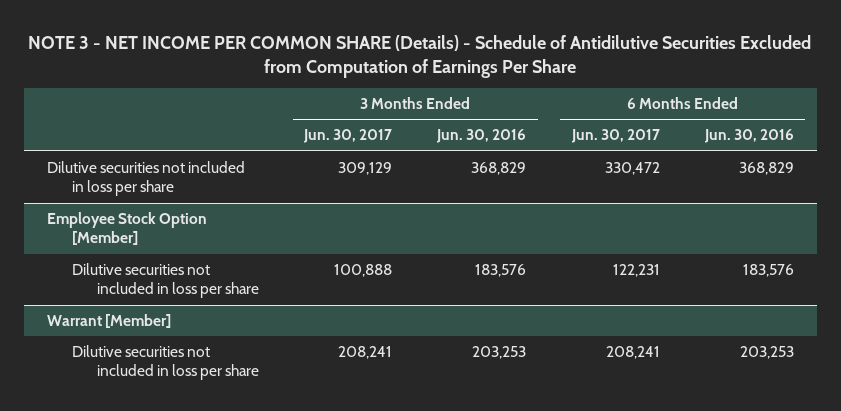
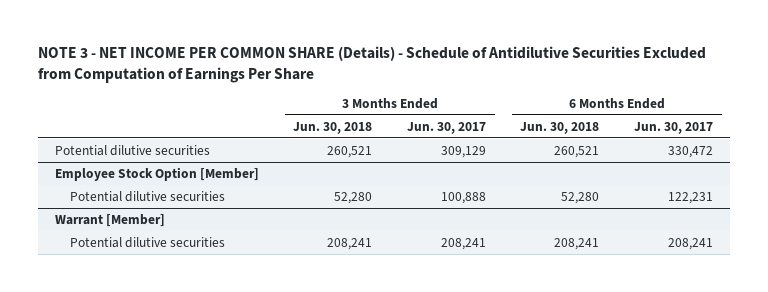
- | 3 Months Ended Jun. 30, 2017 | 3 Months Ended Jun. 30, 2016 | 6 Months Ended Jun. 30, 2017 | 6 Months Ended Jun. 30, 2016
+ | 3 Months Ended Jun. 30, 2018 | 3 Months Ended Jun. 30, 2017 | 6 Months Ended Jun. 30, 2018 | 6 Months Ended Jun. 30, 2017
- Dilutive securities not included in loss per share | 309,129 | 368,829 | 330,472 | 368,829
+ Potential dilutive securities | 260,521 | 309,129 | 260,521 | 330,472
@ Employee Stock Option [Member]
- Dilutive securities not included in loss per share | 100,888 | 183,576 | 122,231 | 183,576
+ Potential dilutive securities | 52,280 | 100,888 | 52,280 | 122,231
@ Warrant [Member]
- Dilutive securities not included in loss per share | 208,241 | 203,253 | 208,241 | 203,253
+ Potential dilutive securities | 208,241 | 208,241 | 208,241 | 208,241

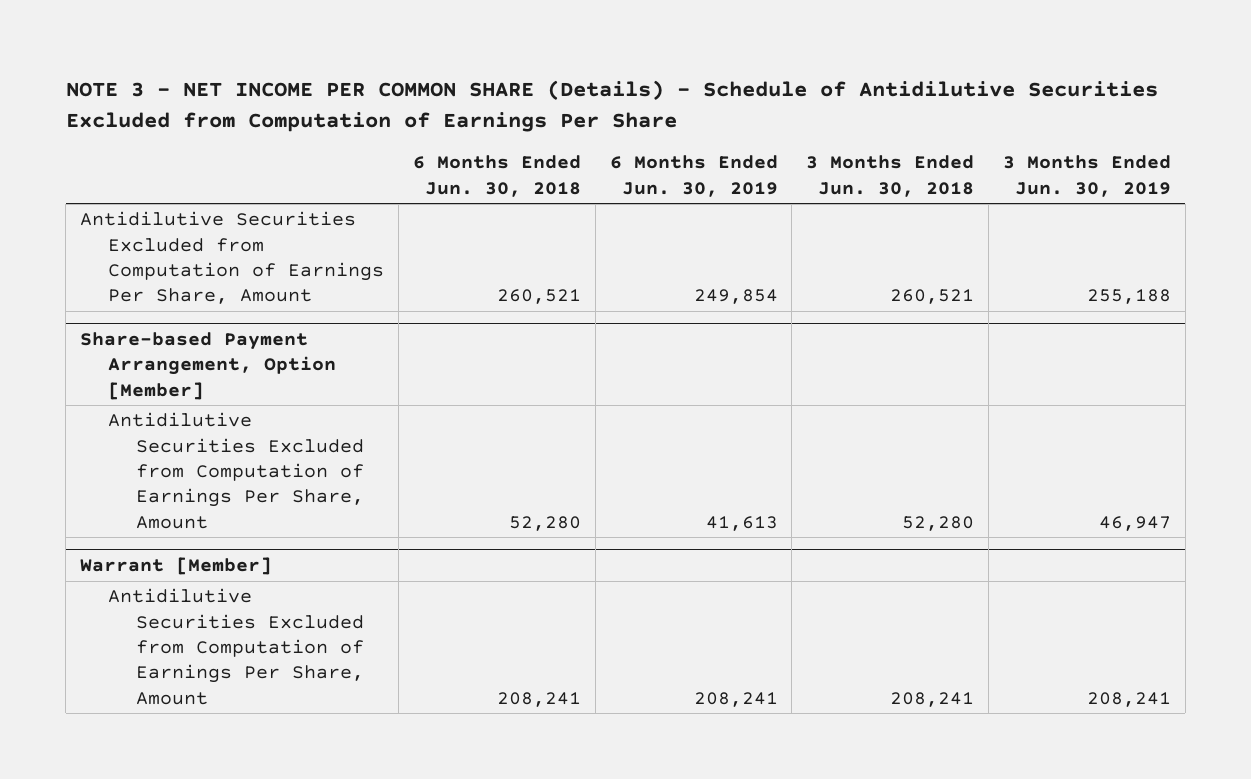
- | 3 Months Ended Jun. 30, 2018 | 3 Months Ended Jun. 30, 2017 | 6 Months Ended Jun. 30, 2018 | 6 Months Ended Jun. 30, 2017
+ | 6 Months Ended Jun. 30, 2018 | 6 Months Ended Jun. 30, 2019 | 3 Months Ended Jun. 30, 2018 | 3 Months Ended Jun. 30, 2019
- Potential dilutive securities | 260,521 | 309,129 | 260,521 | 330,472
- Employee Stock Option [Member]
- Potential dilutive securities | 52,280 | 100,888 | 52,280 | 122,231
+ Antidilutive Securities Excluded from Computation of Earnings Per Share, Amount | 260,521 | 249,854 | 260,521 | 255,188
+ Share-based Payment Arrangement, Option [Member]
+ Antidilutive Securities Excluded from Computation of Earnings Per Share, Amount | 52,280 | 41,613 | 52,280 | 46,947
@ Warrant [Member]
- Potential dilutive securities | 208,241 | 208,241 | 208,241 | 208,241
+ Antidilutive Securities Excluded from Computation of Earnings Per Share, Amount | 208,241 | 208,241 | 208,241 | 208,241

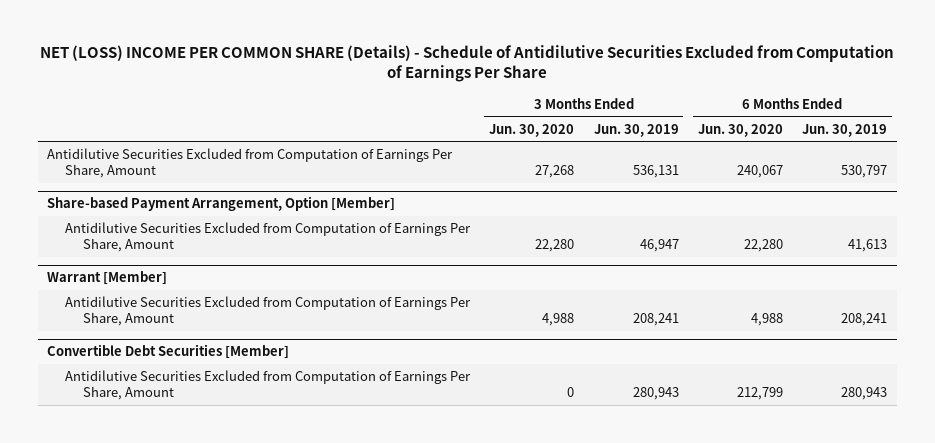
- NOTE 3 - NET INCOME PER COMMON SHARE (Details) - Schedule of Antidilutive Securities Excluded from Computation of Earnings Per Share
+ NET (LOSS) INCOME PER COMMON SHARE (Details) - Schedule of Antidilutive Securities Excluded from Computation of Earnings Per Share
- | 6 Months Ended Jun. 30, 2018 | 6 Months Ended Jun. 30, 2019 | 3 Months Ended Jun. 30, 2018 | 3 Months Ended Jun. 30, 2019
+ | 3 Months Ended Jun. 30, 2020 | 3 Months Ended Jun. 30, 2019 | 6 Months Ended Jun. 30, 2020 | 6 Months Ended Jun. 30, 2019
- Antidilutive Securities Excluded from Computation of Earnings Per Share, Amount | 260,521 | 249,854 | 260,521 | 255,188
+ Antidilutive Securities Excluded from Computation of Earnings Per Share, Amount | 27,268 | 536,131 | 240,067 | 530,797
+ Convertible Debt Securities [Member]
+ Antidilutive Securities Excluded from Computation of Earnings Per Share, Amount | 0 | 280,943 | 212,799 | 280,943

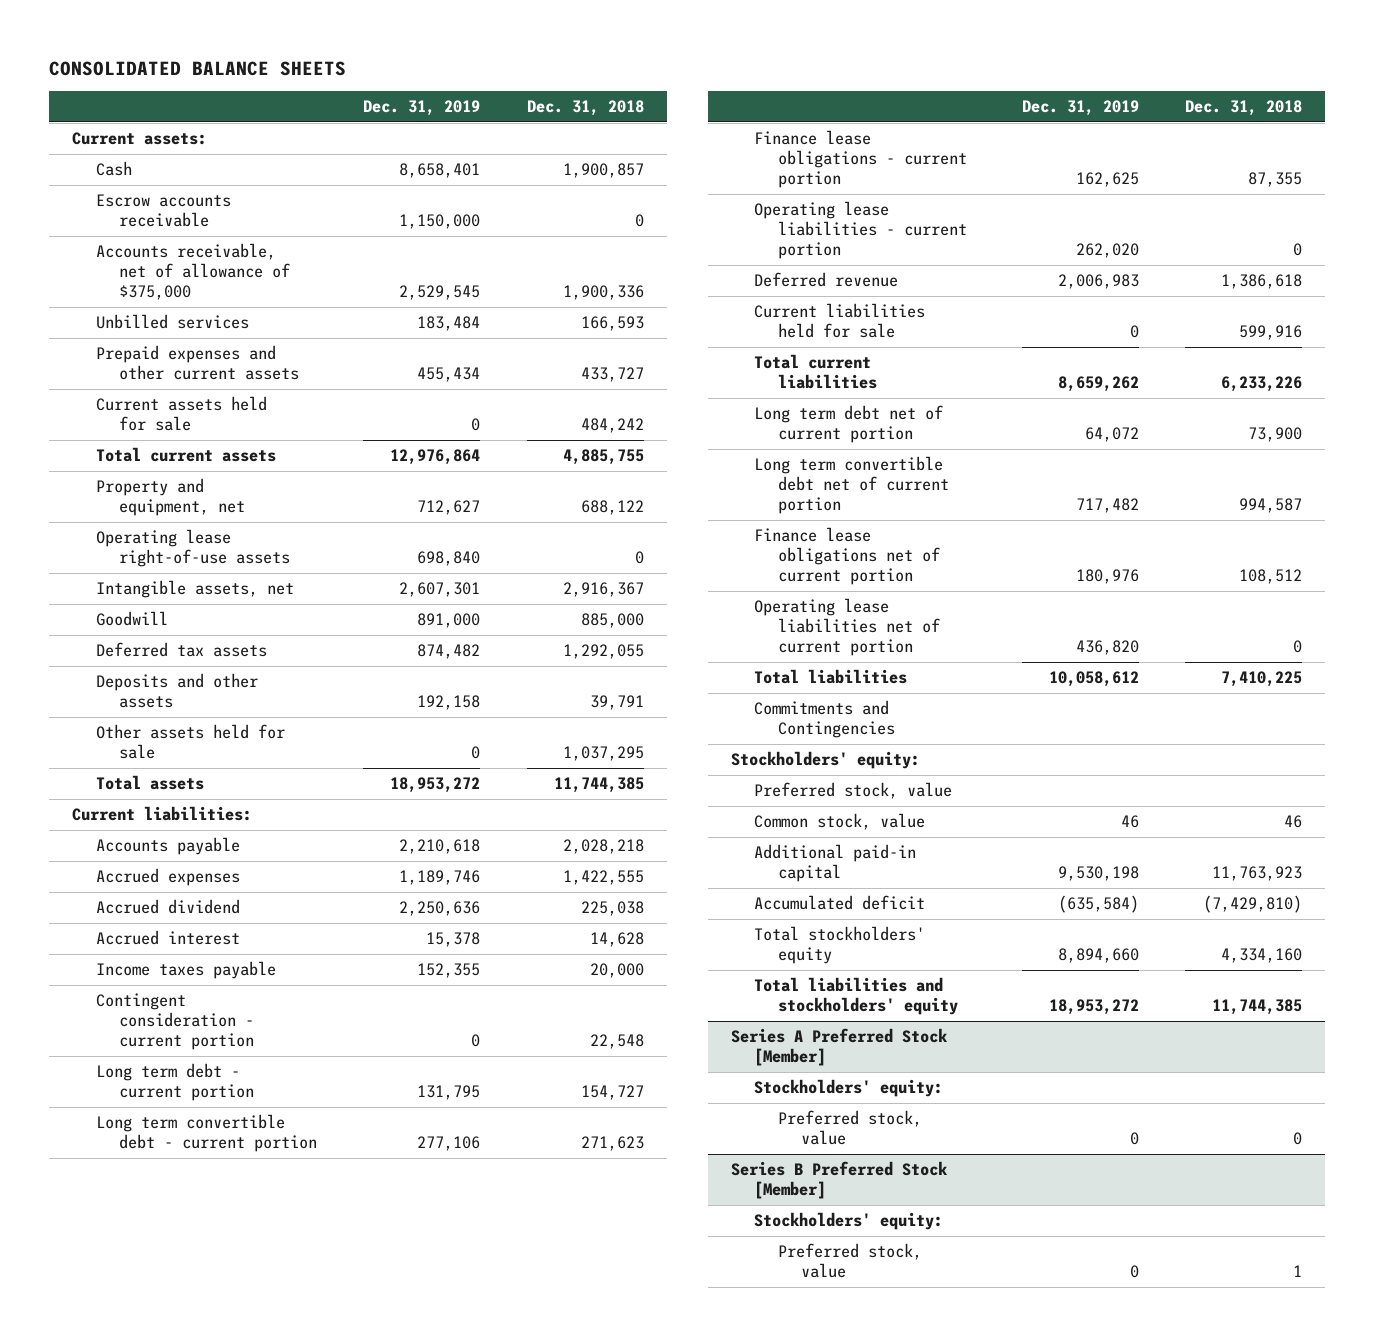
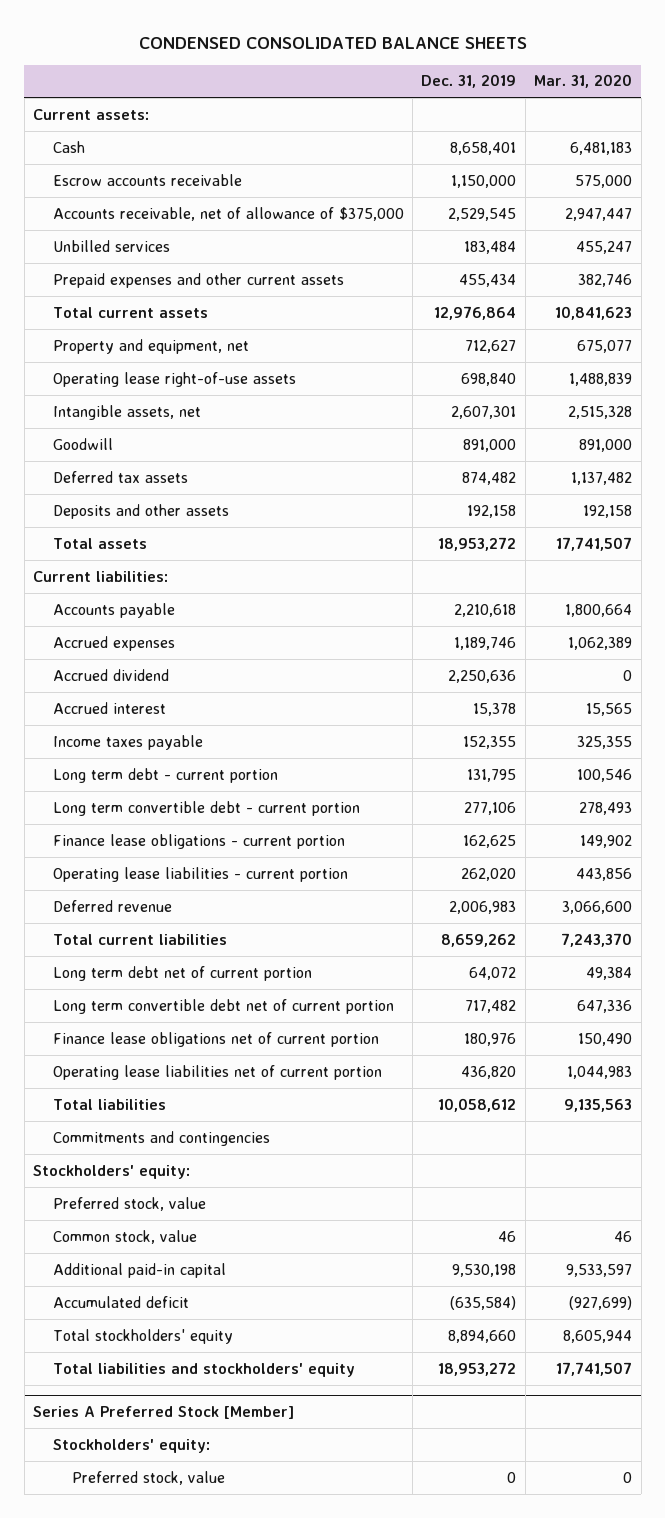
- CONSOLIDATED BALANCE SHEETS
+ CONDENSED CONSOLIDATED BALANCE SHEETS
- | Dec. 31, 2019 | Dec. 31, 2018
+ | Dec. 31, 2019 | Mar. 31, 2020
- Current assets held for sale | 0 | 484,242
- Other assets held for sale | 0 | 1,037,295
- Contingent consideration - current portion | 0 | 22,548
- Current liabilities held for sale | 0 | 599,916
- Commitments and Contingencies
+ Commitments and contingencies
- Series B Preferred Stock [Member]
- Stockholders' equity:
- Preferred stock, value | 0 | 1

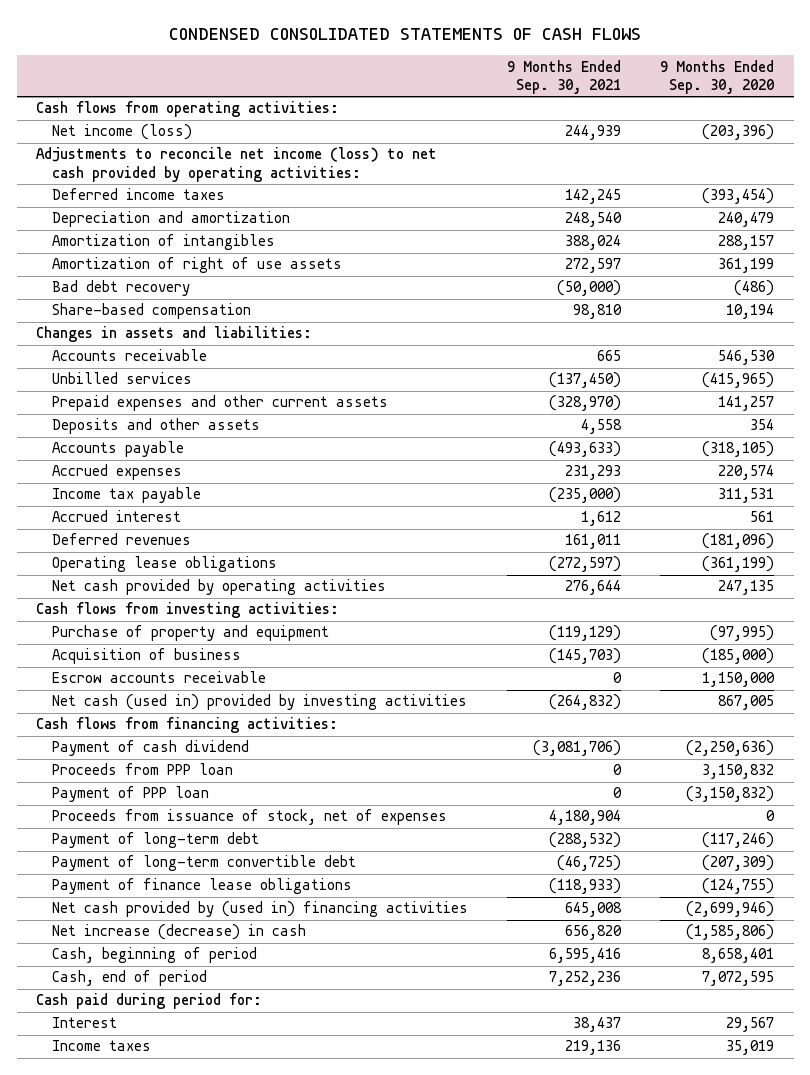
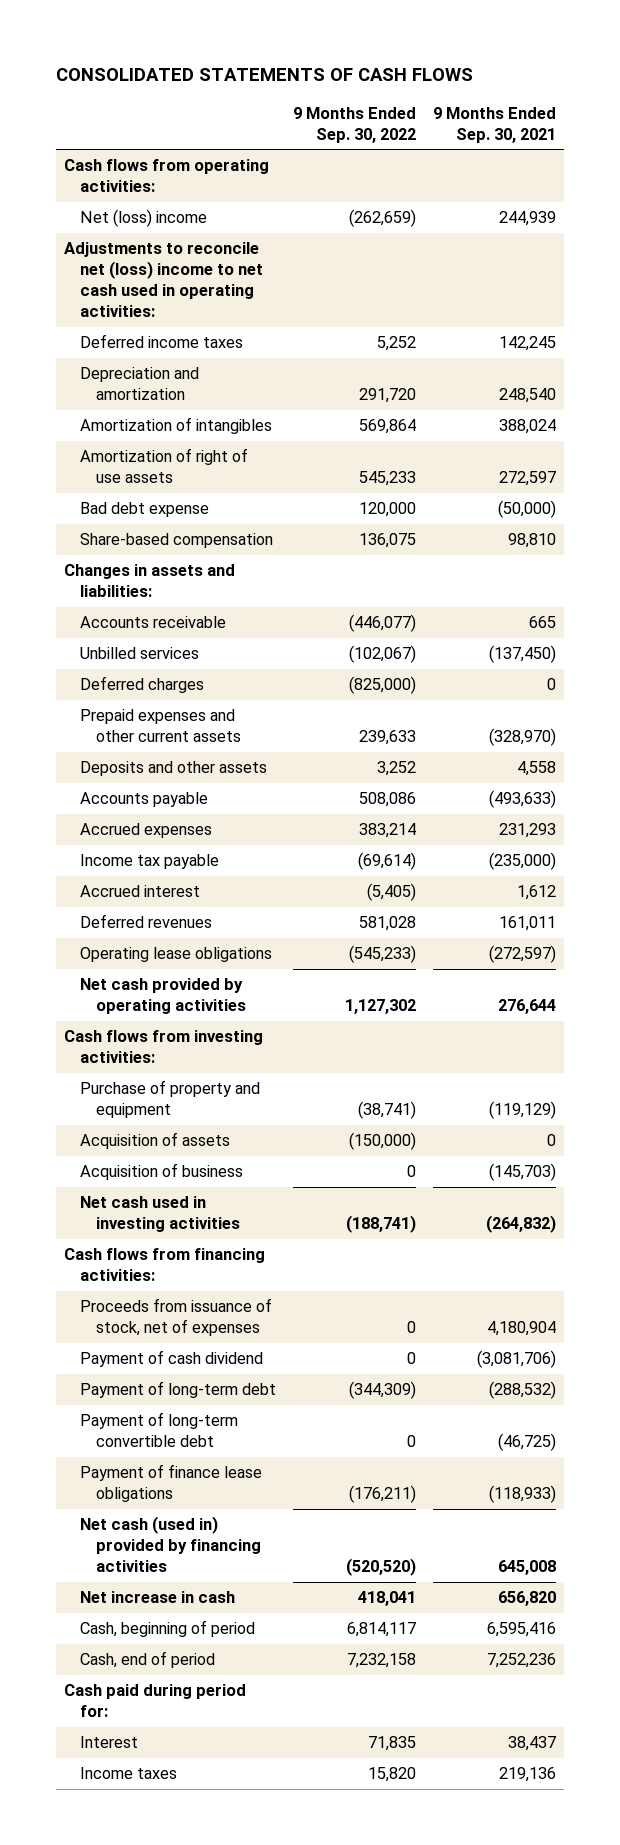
- CONDENSED CONSOLIDATED STATEMENTS OF CASH FLOWS
+ CONSOLIDATED STATEMENTS OF CASH FLOWS
- | 9 Months Ended Sep. 30, 2021 | 9 Months Ended Sep. 30, 2020
+ | 9 Months Ended Sep. 30, 2022 | 9 Months Ended Sep. 30, 2021
- Net income (loss) | 244,939 | (203,396)
- Adjustments to reconcile net income (loss) to net cash provided by operating activities:
+ Net (loss) income | (262,659) | 244,939
+ Adjustments to reconcile net (loss) income to net cash used in operating activities:
- Bad debt recovery | (50,000) | (486)
+ Bad debt expense | 120,000 | (50,000)
+ Deferred charges | (825,000) | 0
+ Acquisition of assets | (150,000) | 0
- Escrow accounts receivable | 0 | 1,150,000
- Net cash (used in) provided by investing activities | (264,832) | 867,005
+ Net cash used in investing activities | (188,741) | (264,832)
- Proceeds from PPP loan | 0 | 3,150,832
- Payment of PPP loan | 0 | (3,150,832)
moved down: Payment of cash dividend | 0 | (3,081,706)
- Net cash provided by (used in) financing activities | 645,008 | (2,699,946)
- Net increase (decrease) in cash | 656,820 | (1,585,806)
+ Net cash (used in) provided by financing activities | (520,520) | 645,008
+ Net increase in cash | 418,041 | 656,820

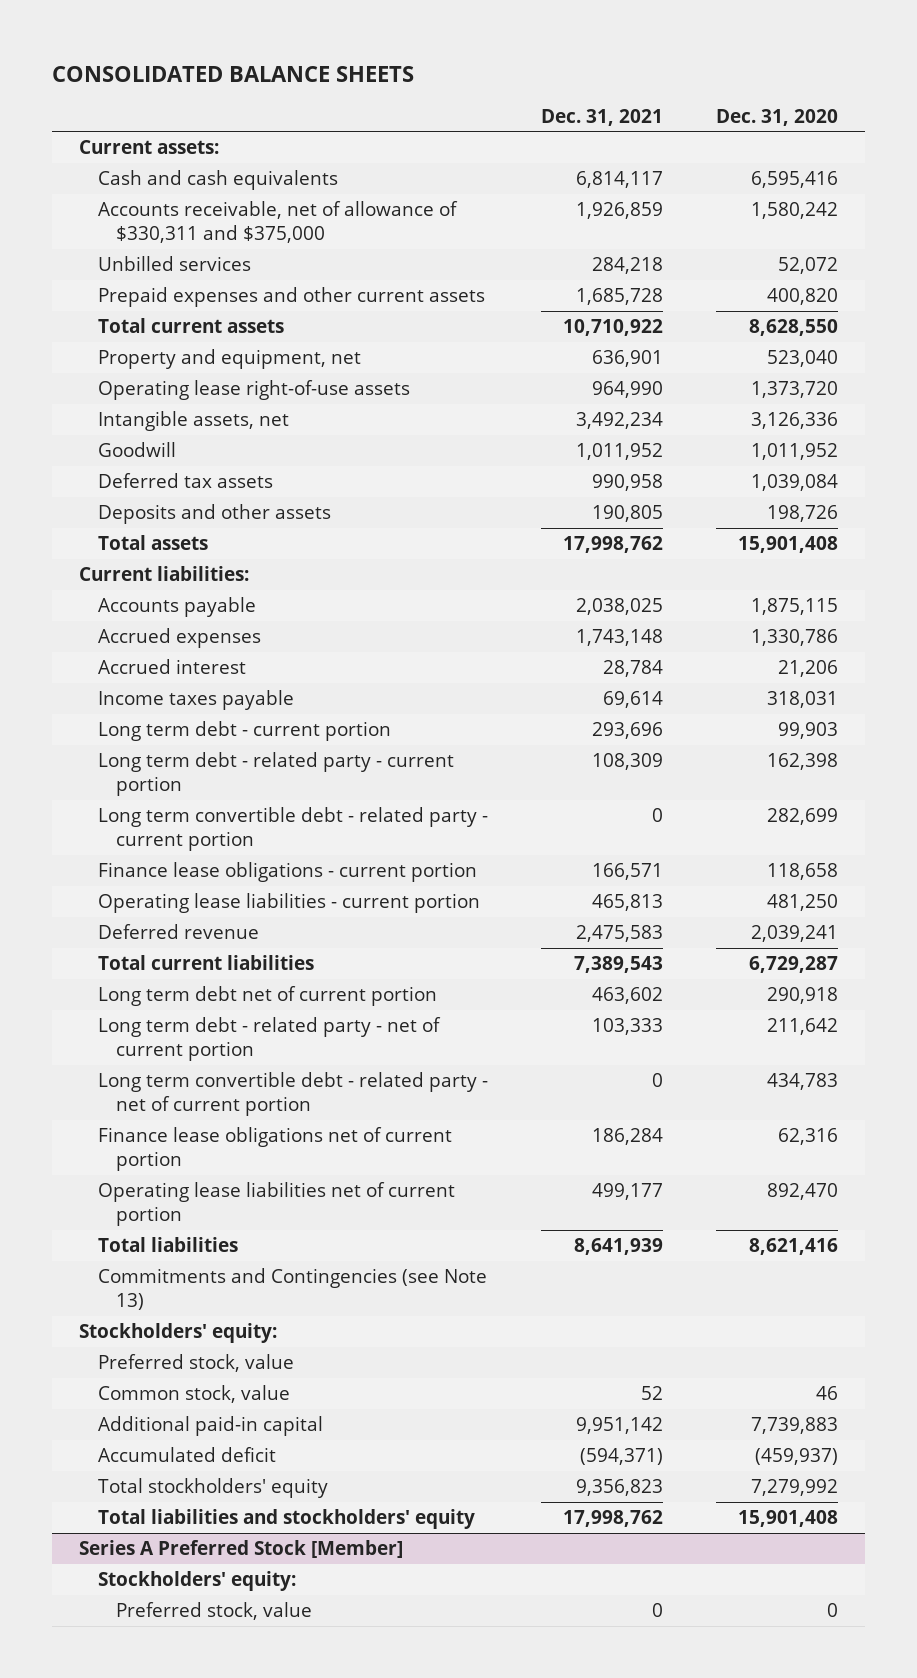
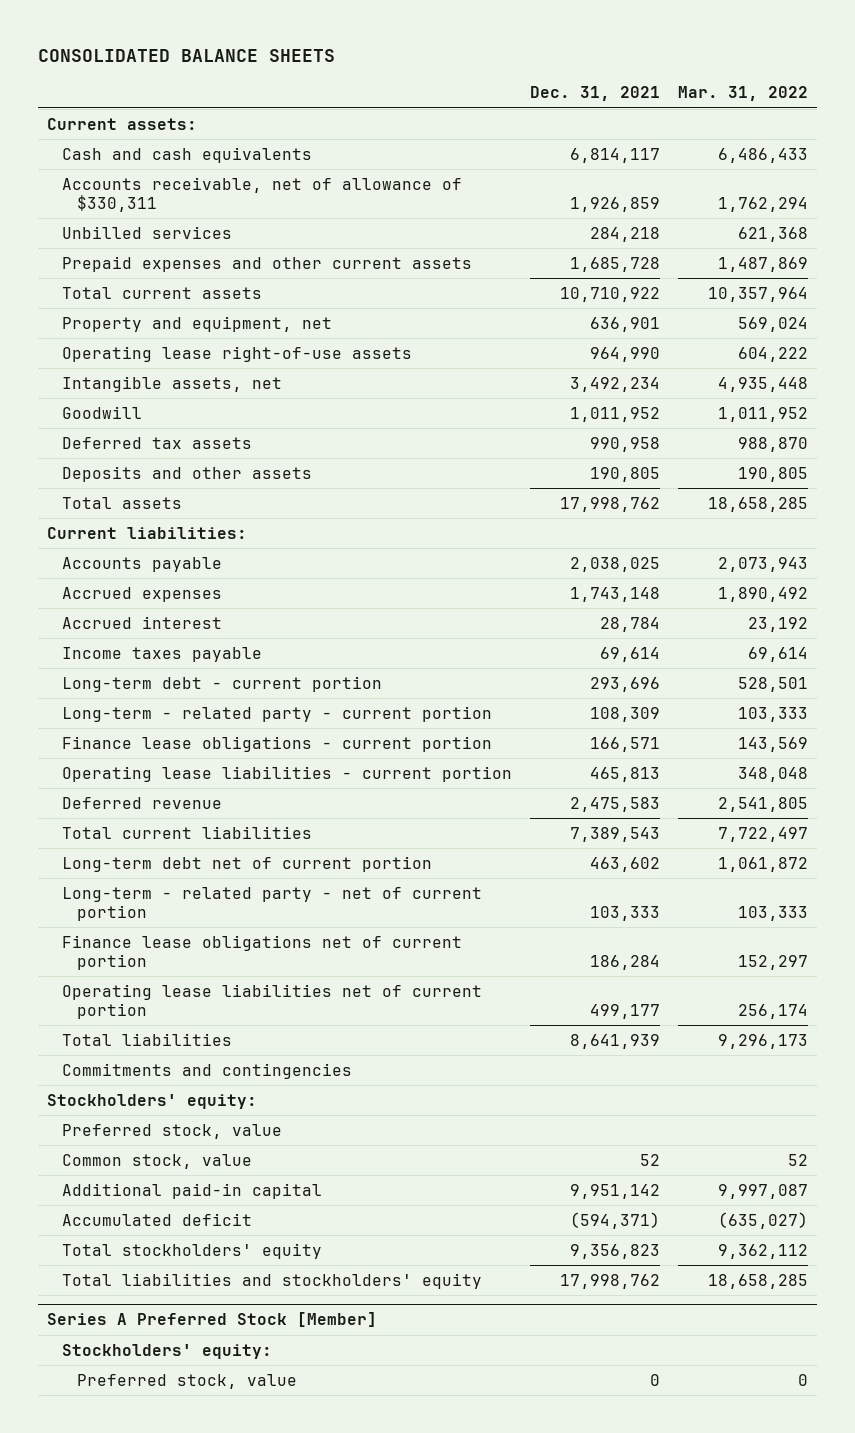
- | Dec. 31, 2021 | Dec. 31, 2020
+ | Dec. 31, 2021 | Mar. 31, 2022
- Accounts receivable, net of allowance of $330,311 and $375,000 | 1,926,859 | 1,580,242
+ Accounts receivable, net of allowance of $330,311 | 1,926,859 | 1,762,294
- Long term debt - current portion | 293,696 | 99,903
- Long term debt - related party - current portion | 108,309 | 162,398
- Long term convertible debt - related party - current portion | 0 | 282,699
+ Long-term debt - current portion | 293,696 | 528,501
+ Long-term - related party - current portion | 108,309 | 103,333
- Long term debt net of current portion | 463,602 | 290,918
- Long term debt - related party - net of current portion | 103,333 | 211,642
- Long term convertible debt - related party - net of current portion | 0 | 434,783
+ Long-term debt net of current portion | 463,602 | 1,061,872
+ Long-term - related party - net of current portion | 103,333 | 103,333
- Commitments and Contingencies (see Note 13)
+ Commitments and contingencies

